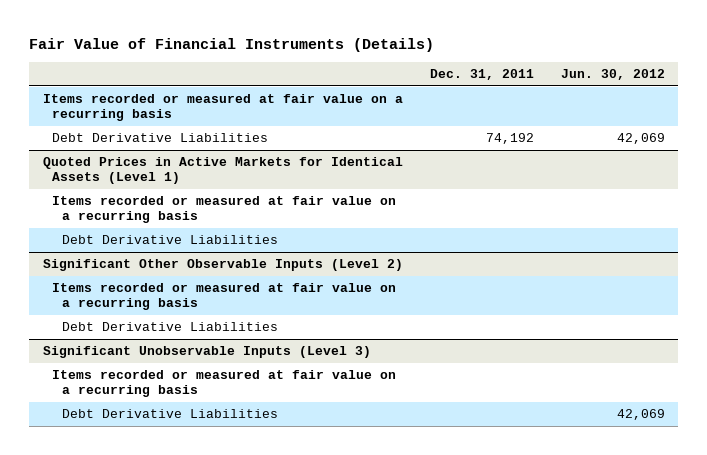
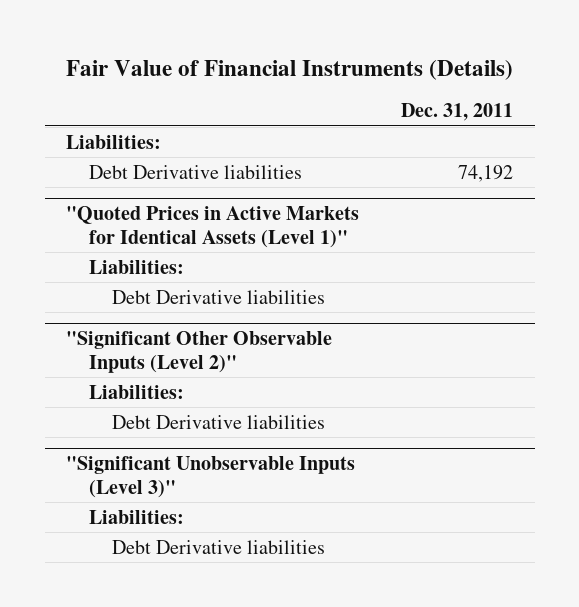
- | Dec. 31, 2011 | Jun. 30, 2012
+ | Dec. 31, 2011
- Items recorded or measured at fair value on a recurring basis
- Debt Derivative Liabilities | 74,192 | 42,069
- Quoted Prices in Active Markets for Identical Assets (Level 1)
- Items recorded or measured at fair value on a recurring basis
- Debt Derivative Liabilities
- Significant Other Observable Inputs (Level 2)
- Items recorded or measured at fair value on a recurring basis
- Debt Derivative Liabilities
- Significant Unobservable Inputs (Level 3)
- Items recorded or measured at fair value on a recurring basis
- Debt Derivative Liabilities | | 42,069
+ Liabilities:
+ Debt Derivative liabilities | 74,192
+ "Quoted Prices in Active Markets for Identical Assets (Level 1)"
+ Liabilities:
+ Debt Derivative liabilities
+ "Significant Other Observable Inputs (Level 2)"
+ Liabilities:
+ Debt Derivative liabilities
+ "Significant Unobservable Inputs (Level 3)"
+ Liabilities:
+ Debt Derivative liabilities

